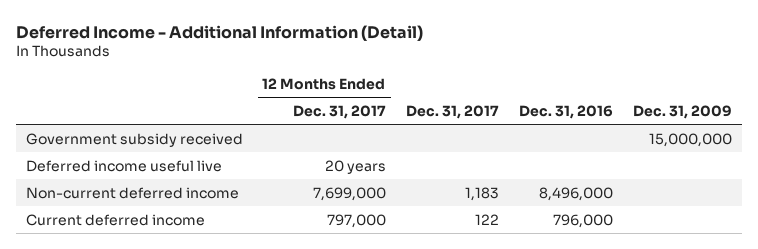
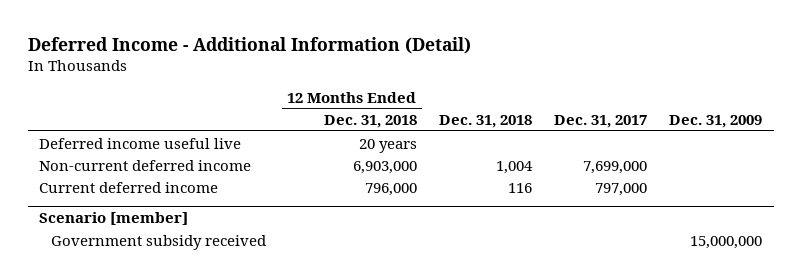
- | 12 Months Ended Dec. 31, 2017 | Dec. 31, 2017 | Dec. 31, 2016 | Dec. 31, 2009
+ | 12 Months Ended Dec. 31, 2018 | Dec. 31, 2018 | Dec. 31, 2017 | Dec. 31, 2009
- Government subsidy received | | | | 15,000,000
- Non-current deferred income | 7,699,000 | 1,183 | 8,496,000 |
- Current deferred income | 797,000 | 122 | 796,000 |
+ Non-current deferred income | 6,903,000 | 1,004 | 7,699,000 |
+ Current deferred income | 796,000 | 116 | 797,000 |
+ Scenario [member]
+ Government subsidy received | | | | 15,000,000

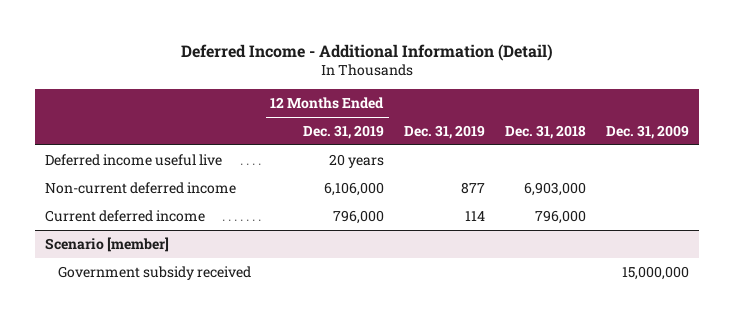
- | 12 Months Ended Dec. 31, 2018 | Dec. 31, 2018 | Dec. 31, 2017 | Dec. 31, 2009
+ | 12 Months Ended Dec. 31, 2019 | Dec. 31, 2019 | Dec. 31, 2018 | Dec. 31, 2009
- Non-current deferred income | 6,903,000 | 1,004 | 7,699,000 |
- Current deferred income | 796,000 | 116 | 797,000 |
+ Non-current deferred income | 6,106,000 | 877 | 6,903,000 |
+ Current deferred income | 796,000 | 114 | 796,000 |

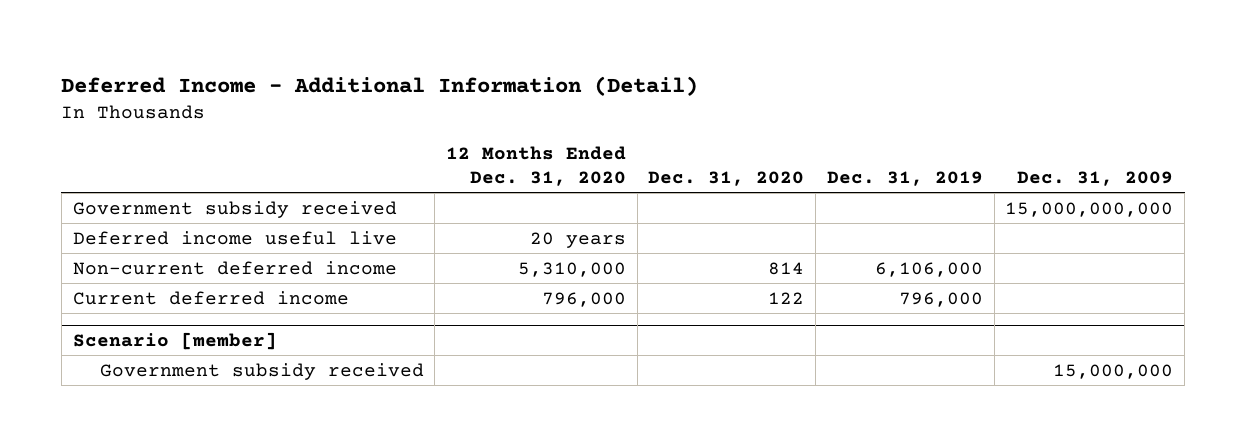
- | 12 Months Ended Dec. 31, 2019 | Dec. 31, 2019 | Dec. 31, 2018 | Dec. 31, 2009
+ | 12 Months Ended Dec. 31, 2020 | Dec. 31, 2020 | Dec. 31, 2019 | Dec. 31, 2009
+ Government subsidy received | | | | 15,000,000,000
- Non-current deferred income | 6,106,000 | 877 | 6,903,000 |
- Current deferred income | 796,000 | 114 | 796,000 |
+ Non-current deferred income | 5,310,000 | 814 | 6,106,000 |
+ Current deferred income | 796,000 | 122 | 796,000 |

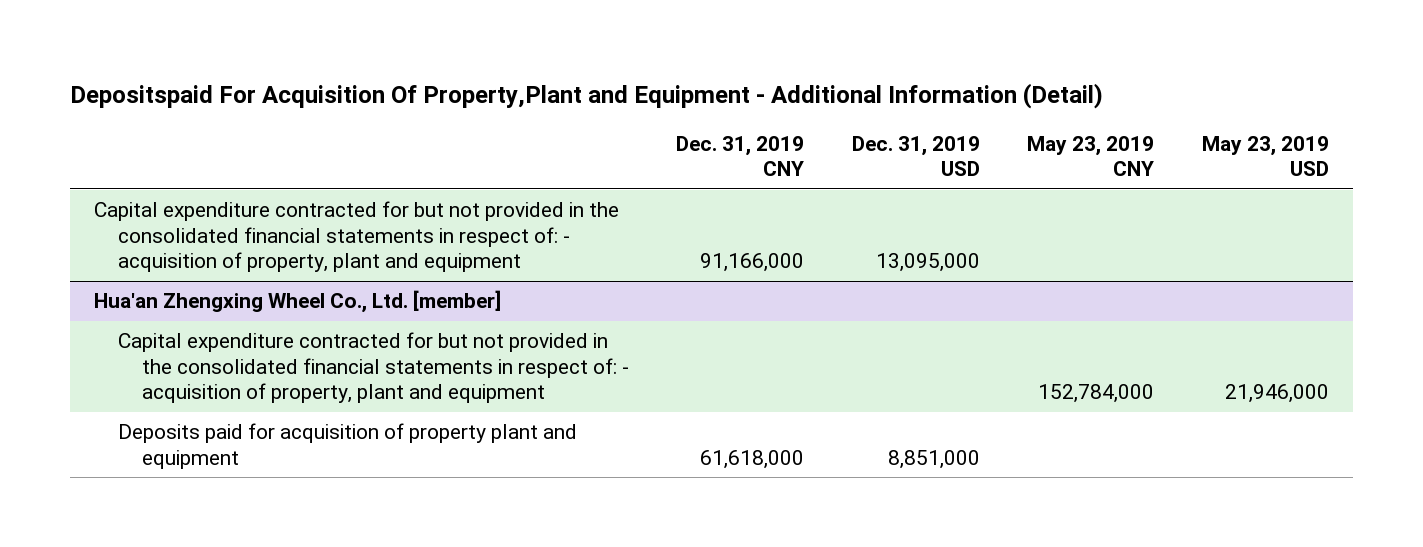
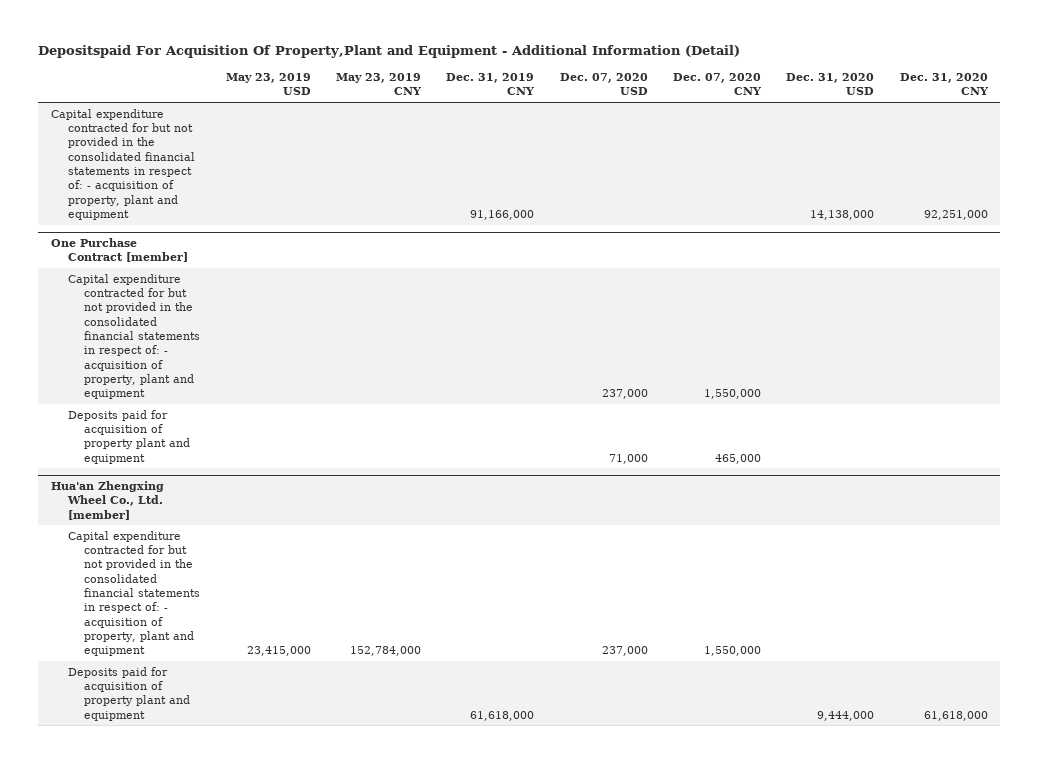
- | Dec. 31, 2019 CNY | Dec. 31, 2019 USD | May 23, 2019 CNY | May 23, 2019 USD
+ | May 23, 2019 USD | May 23, 2019 CNY | Dec. 31, 2019 CNY | Dec. 07, 2020 USD | Dec. 07, 2020 CNY | Dec. 31, 2020 USD | Dec. 31, 2020 CNY
+ One Purchase Contract [member]
+ Capital expenditure contracted for but not provided in the consolidated financial statements in respect of: - acquisition of property, plant and equipment | | | | 237,000 | 1,550,000 | |
+ Deposits paid for acquisition of property plant and equipment | | | | 71,000 | 465,000 | |
@ Hua'an Zhengxing Wheel Co., Ltd. [member]
- Capital expenditure contracted for but not provided in the consolidated financial statements in respect of: - acquisition of property, plant and equipment | | | 152,784,000 | 21,946,000
+ Capital expenditure contracted for but not provided in the consolidated financial statements in respect of: - acquisition of property, plant and equipment | 23,415,000 | 152,784,000 | | 237,000 | 1,550,000 | |

